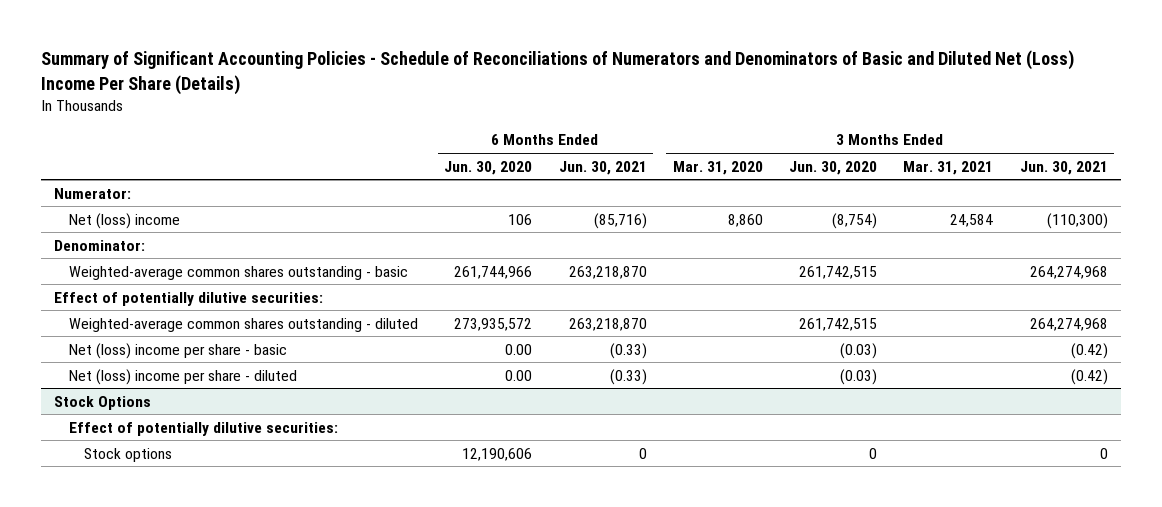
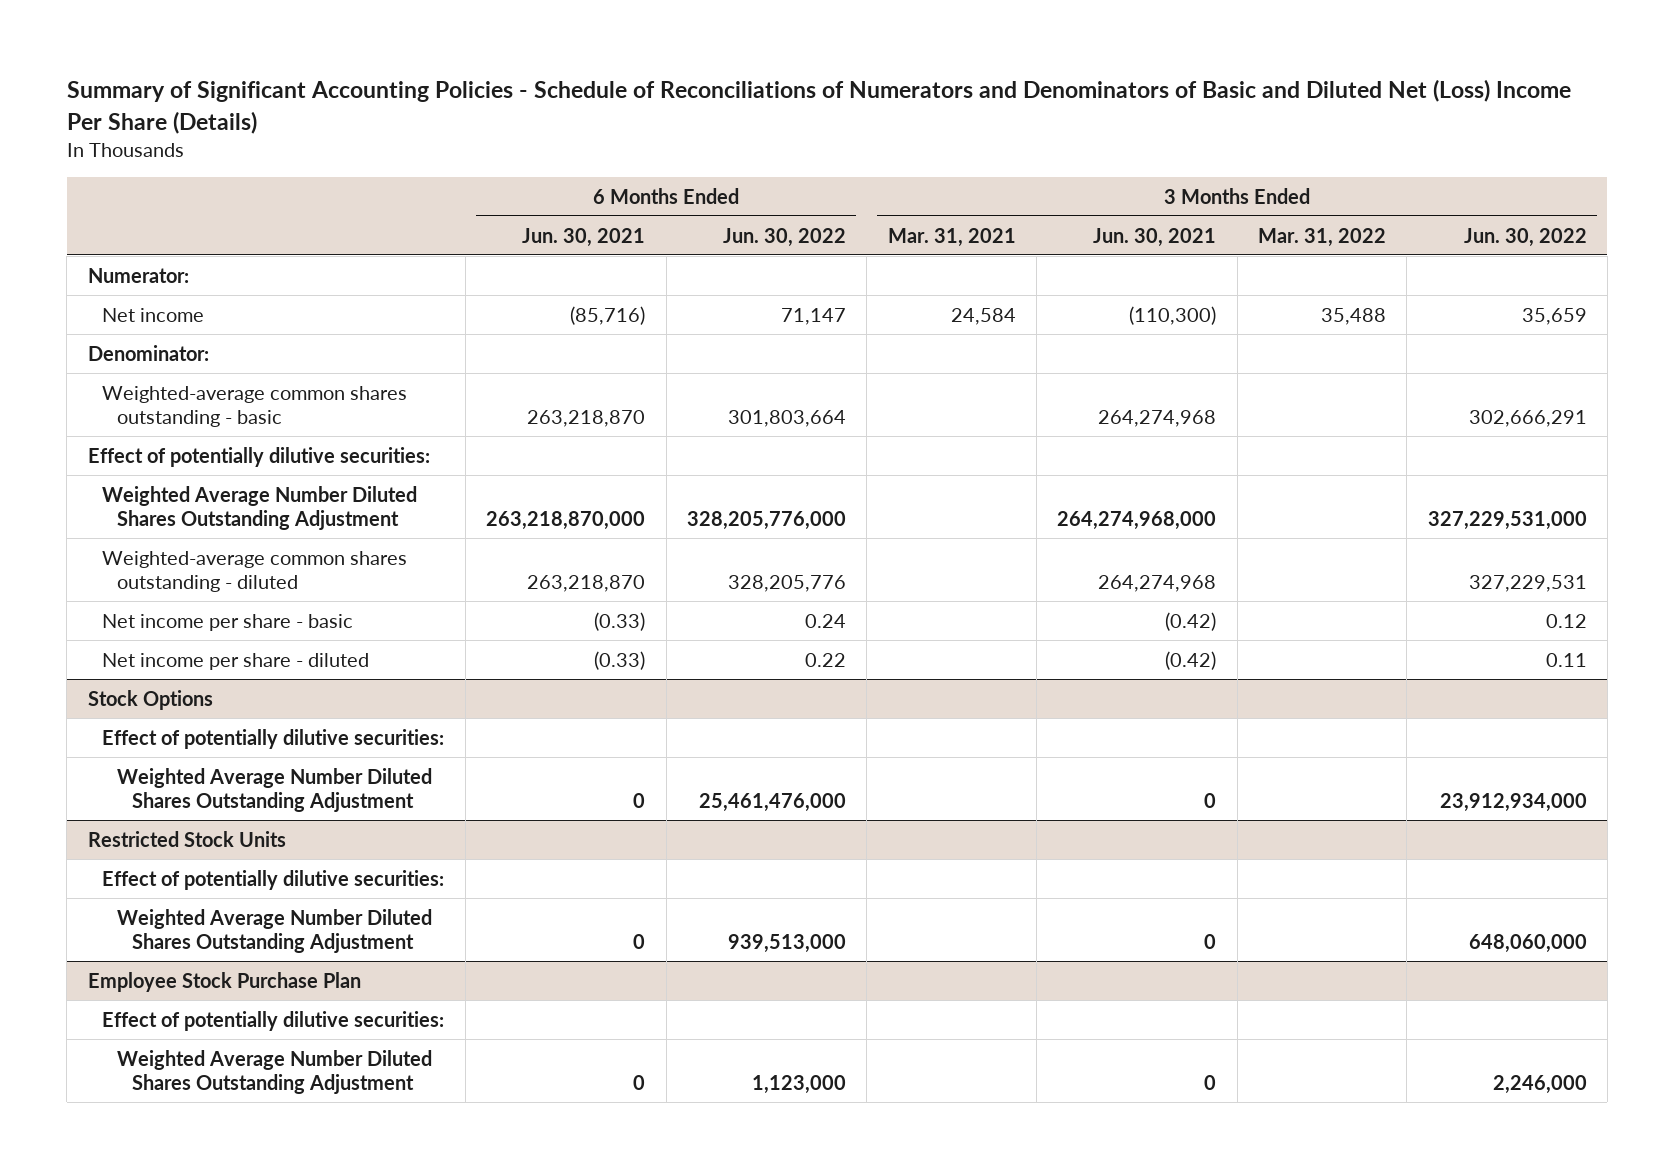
- | 6 Months Ended Jun. 30, 2020 | 6 Months Ended Jun. 30, 2021 | 3 Months Ended Mar. 31, 2020 | 3 Months Ended Jun. 30, 2020 | 3 Months Ended Mar. 31, 2021 | 3 Months Ended Jun. 30, 2021
+ | 6 Months Ended Jun. 30, 2021 | 6 Months Ended Jun. 30, 2022 | 3 Months Ended Mar. 31, 2021 | 3 Months Ended Jun. 30, 2021 | 3 Months Ended Mar. 31, 2022 | 3 Months Ended Jun. 30, 2022
- Net (loss) income | 106 | (85,716) | 8,860 | (8,754) | 24,584 | (110,300)
+ Net income | (85,716) | 71,147 | 24,584 | (110,300) | 35,488 | 35,659
+ Weighted Average Number Diluted Shares Outstanding Adjustment | 263,218,870,000 | 328,205,776,000 | | 264,274,968,000 | | 327,229,531,000
- Net (loss) income per share - basic | 0.00 | (0.33) | | (0.03) | | (0.42)
- Net (loss) income per share - diluted | 0.00 | (0.33) | | (0.03) | | (0.42)
+ Net income per share - basic | (0.33) | 0.24 | | (0.42) | | 0.12
+ Net income per share - diluted | (0.33) | 0.22 | | (0.42) | | 0.11
@ Stock Options
- Stock options | 12,190,606 | 0 | | 0 | | 0
+ Weighted Average Number Diluted Shares Outstanding Adjustment | 0 | 25,461,476,000 | | 0 | | 23,912,934,000
+ Restricted Stock Units
+ Effect of potentially dilutive securities:
+ Weighted Average Number Diluted Shares Outstanding Adjustment | 0 | 939,513,000 | | 0 | | 648,060,000
+ Employee Stock Purchase Plan
+ Effect of potentially dilutive securities:
+ Weighted Average Number Diluted Shares Outstanding Adjustment | 0 | 1,123,000 | | 0 | | 2,246,000

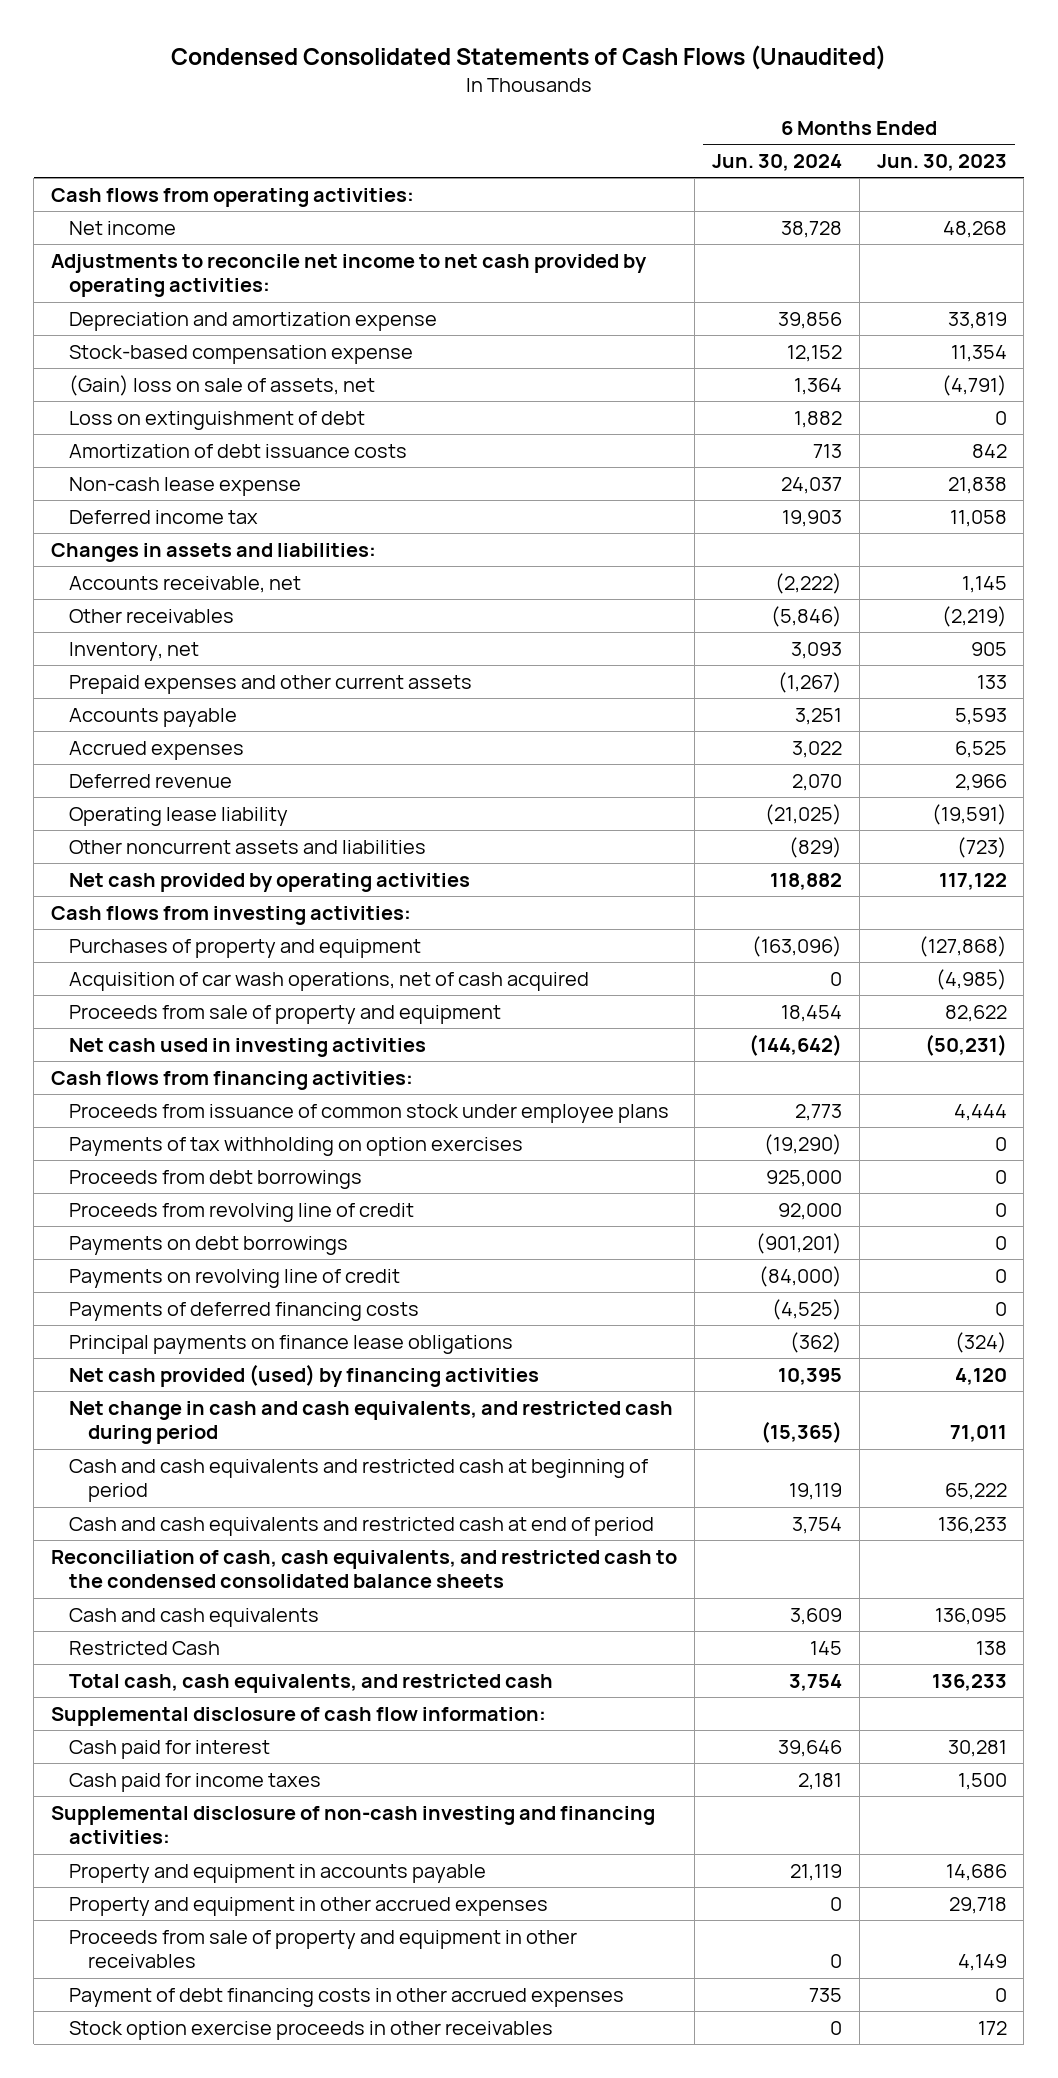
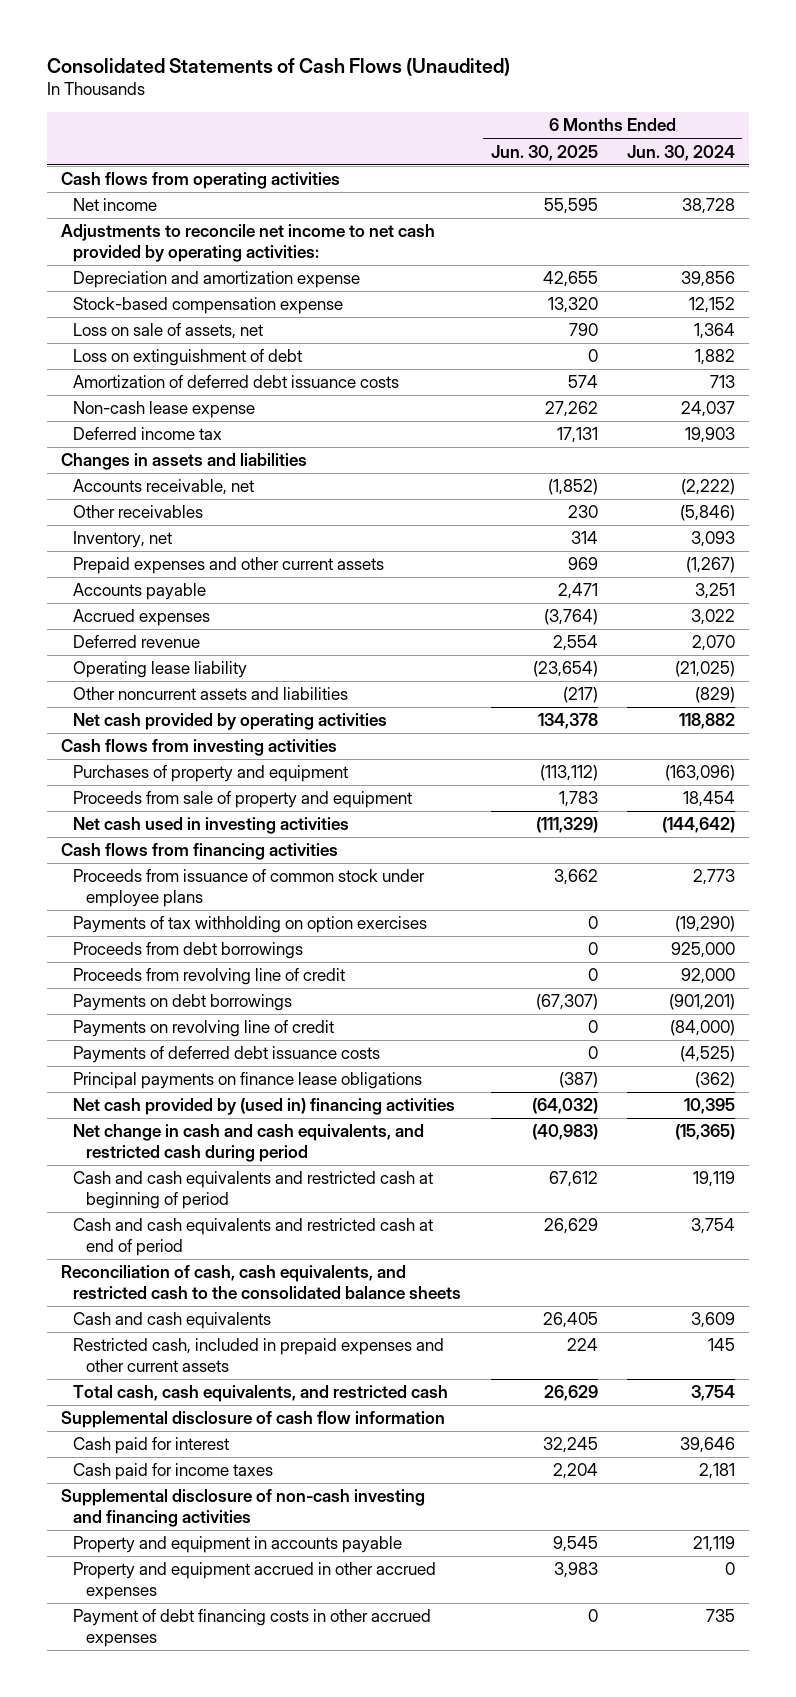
- Condensed Consolidated Statements of Cash Flows (Unaudited)
+ Consolidated Statements of Cash Flows (Unaudited)
- | 6 Months Ended Jun. 30, 2024 | 6 Months Ended Jun. 30, 2023
+ | 6 Months Ended Jun. 30, 2025 | 6 Months Ended Jun. 30, 2024
- Cash flows from operating activities:
+ Cash flows from operating activities
- (Gain) loss on sale of assets, net | 1,364 | (4,791)
+ Loss on sale of assets, net | 790 | 1,364
- Amortization of debt issuance costs | 713 | 842
+ Amortization of deferred debt issuance costs | 574 | 713
- Changes in assets and liabilities:
+ Changes in assets and liabilities
- Cash flows from investing activities:
+ Cash flows from investing activities
- Acquisition of car wash operations, net of cash acquired | 0 | (4,985)
- Cash flows from financing activities:
+ Cash flows from financing activities
- Payments of deferred financing costs | (4,525) | 0
+ Payments of deferred debt issuance costs | 0 | (4,525)
- Net cash provided (used) by financing activities | 10,395 | 4,120
+ Net cash provided by (used in) financing activities | (64,032) | 10,395
- Reconciliation of cash, cash equivalents, and restricted cash to the condensed consolidated balance sheets
+ Reconciliation of cash, cash equivalents, and restricted cash to the consolidated balance sheets
- Restricted Cash | 145 | 138
+ Restricted cash, included in prepaid expenses and other current assets | 224 | 145
- Supplemental disclosure of cash flow information:
+ Supplemental disclosure of cash flow information
- Supplemental disclosure of non-cash investing and financing activities:
+ Supplemental disclosure of non-cash investing and financing activities
- Property and equipment in other accrued expenses | 0 | 29,718
- Proceeds from sale of property and equipment in other receivables | 0 | 4,149
+ Property and equipment accrued in other accrued expenses | 3,983 | 0
- Stock option exercise proceeds in other receivables | 0 | 172

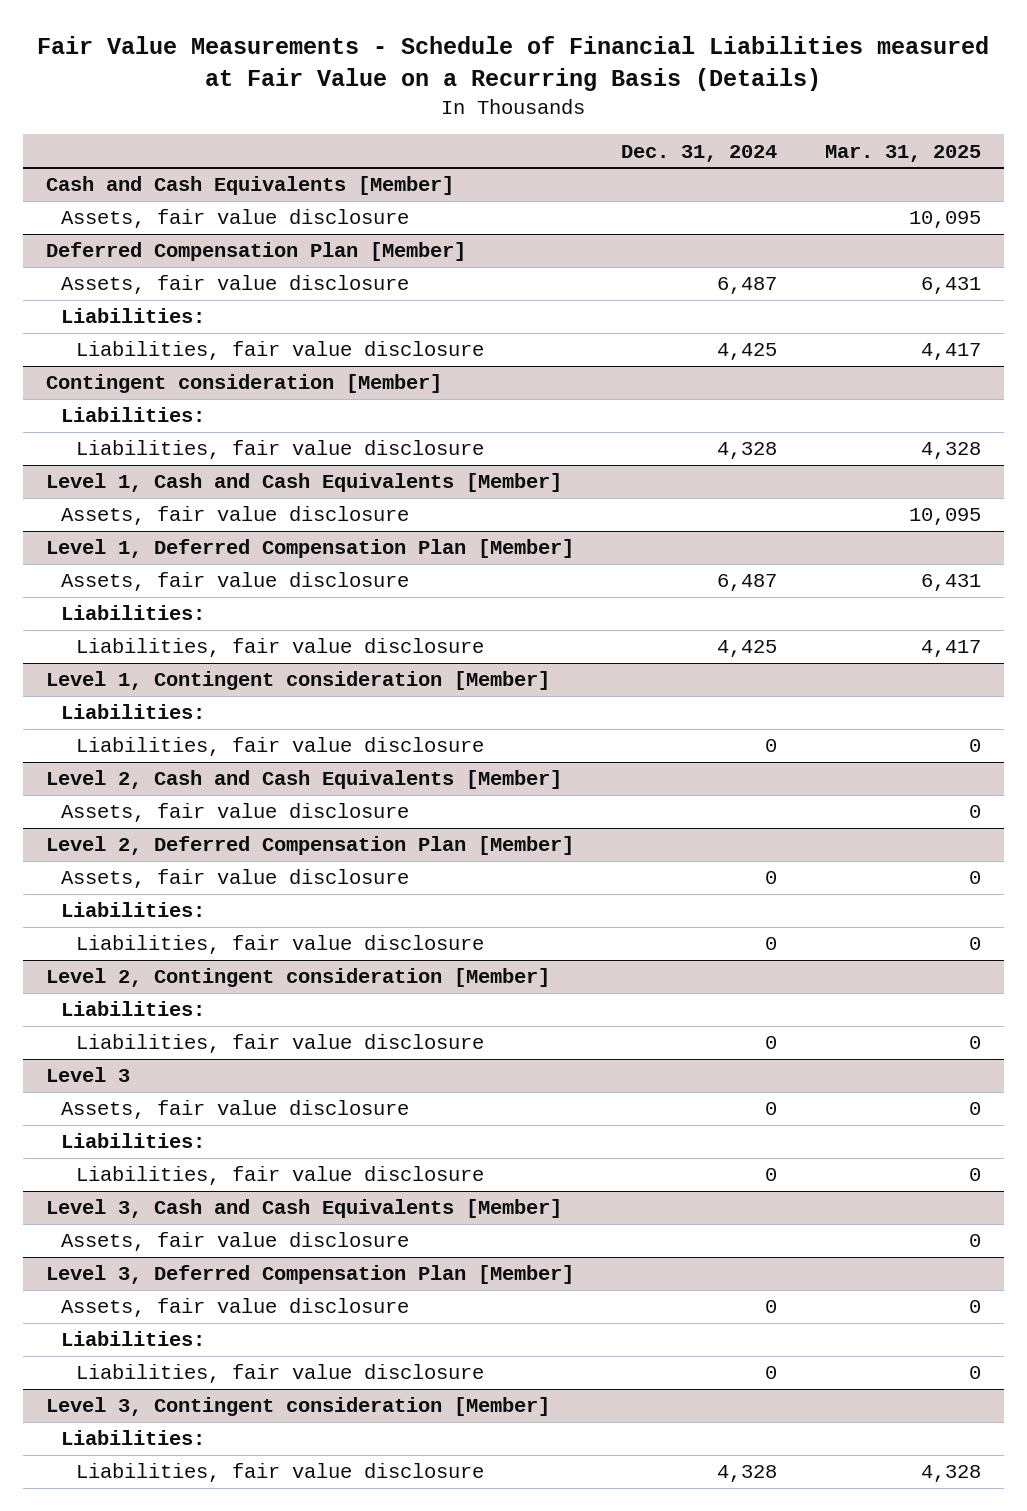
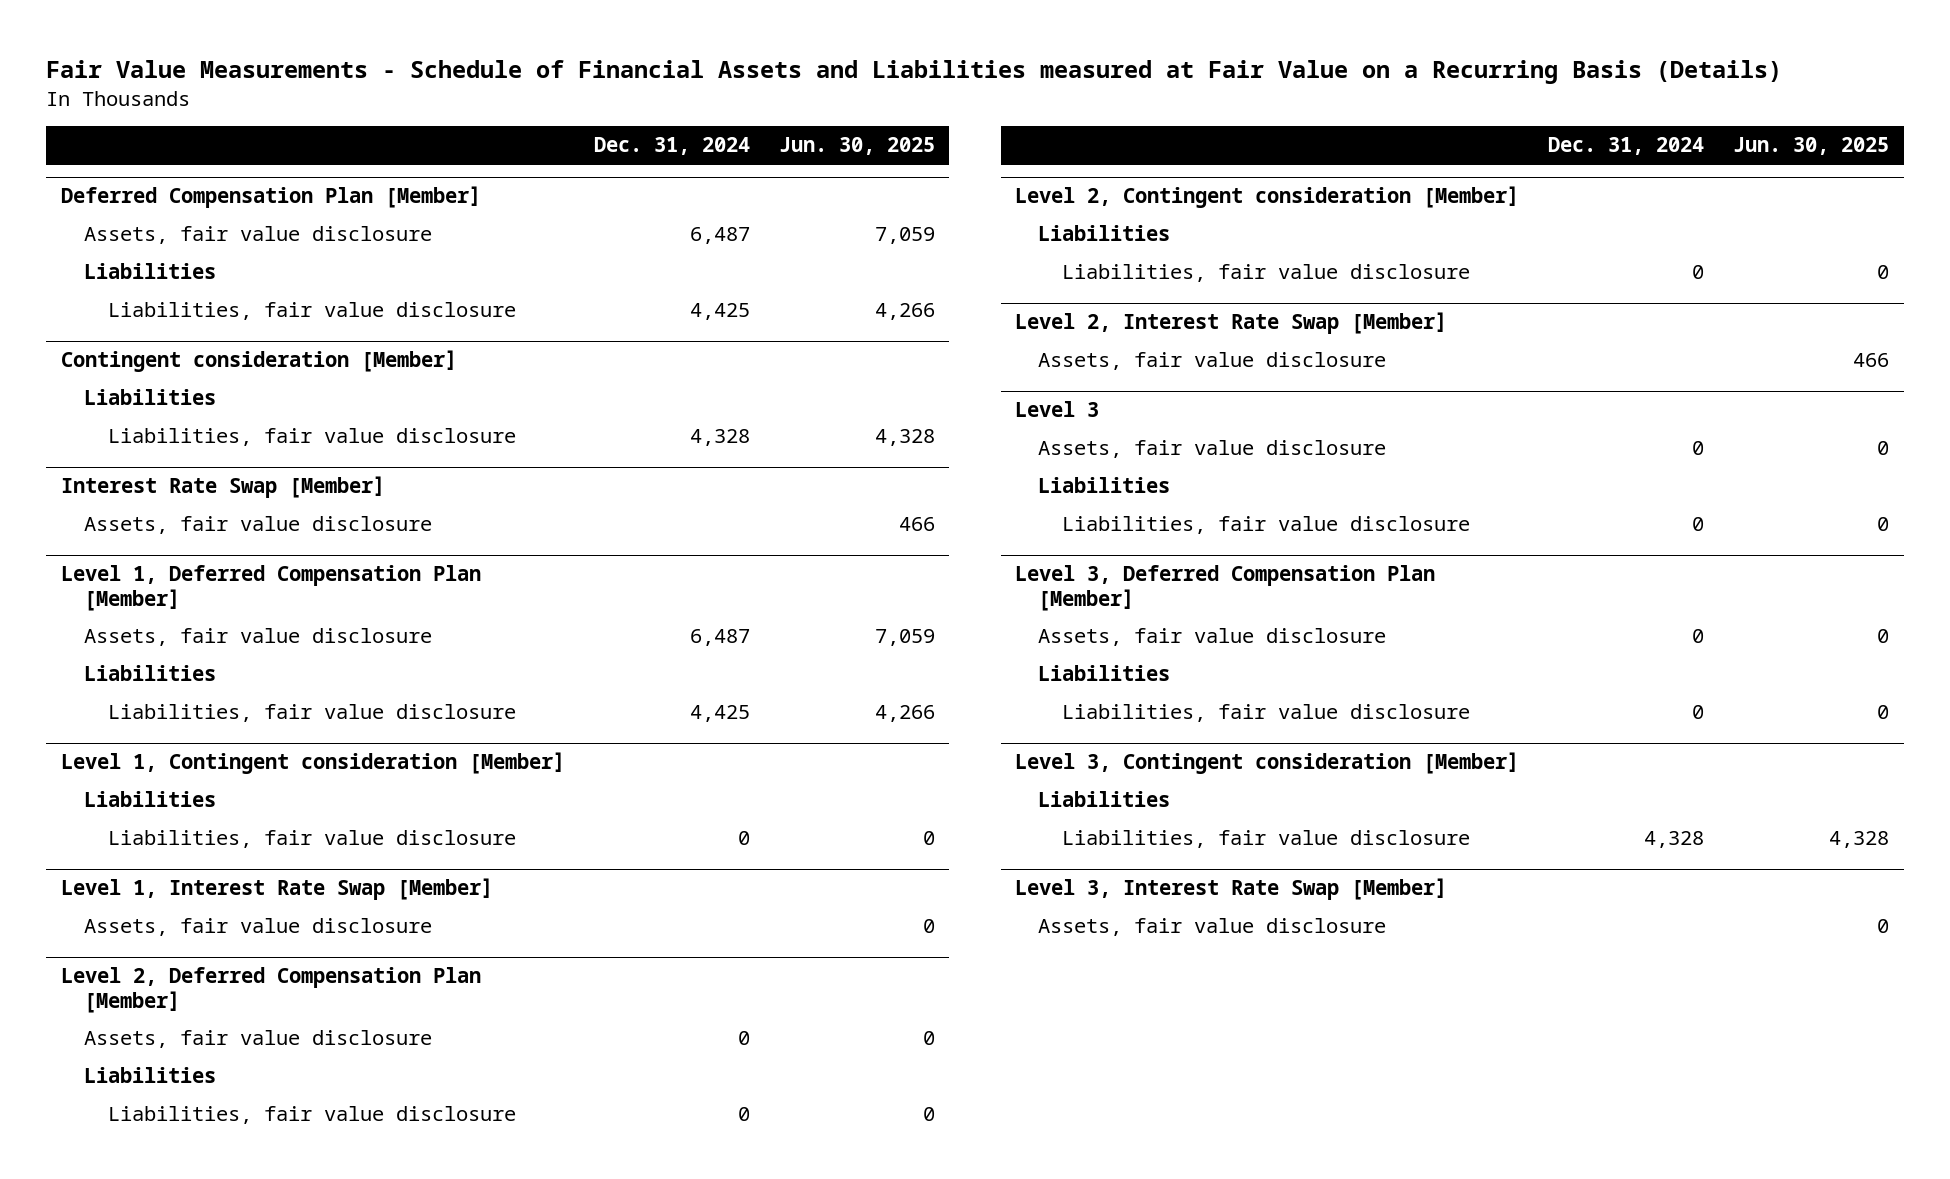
- Fair Value Measurements - Schedule of Financial Liabilities measured at Fair Value on a Recurring Basis (Details)
+ Fair Value Measurements - Schedule of Financial Assets and Liabilities measured at Fair Value on a Recurring Basis (Details)
- | Dec. 31, 2024 | Mar. 31, 2025
+ | Dec. 31, 2024 | Jun. 30, 2025
- Cash and Cash Equivalents [Member]
- Assets, fair value disclosure | | 10,095
@ Deferred Compensation Plan [Member]
- Liabilities:
+ Liabilities
@ Contingent consideration [Member]
- Liabilities:
+ Liabilities
- Level 1, Cash and Cash Equivalents [Member]
+ Interest Rate Swap [Member]
@ Level 1, Deferred Compensation Plan [Member]
- Liabilities:
+ Liabilities
@ Level 1, Contingent consideration [Member]
- Liabilities:
+ Liabilities
- Level 2, Cash and Cash Equivalents [Member]
+ Level 1, Interest Rate Swap [Member]
@ Level 2, Deferred Compensation Plan [Member]
- Liabilities:
+ Liabilities
@ Level 2, Contingent consideration [Member]
- Liabilities:
+ Liabilities
+ Level 2, Interest Rate Swap [Member]
+ Assets, fair value disclosure | | 466
@ Level 3
- Liabilities:
+ Liabilities
- Level 3, Cash and Cash Equivalents [Member]
- Assets, fair value disclosure | | 0
@ Level 3, Deferred Compensation Plan [Member]
- Liabilities:
+ Liabilities
@ Level 3, Contingent consideration [Member]
- Liabilities:
+ Liabilities
+ Level 3, Interest Rate Swap [Member]
+ Assets, fair value disclosure | | 0

